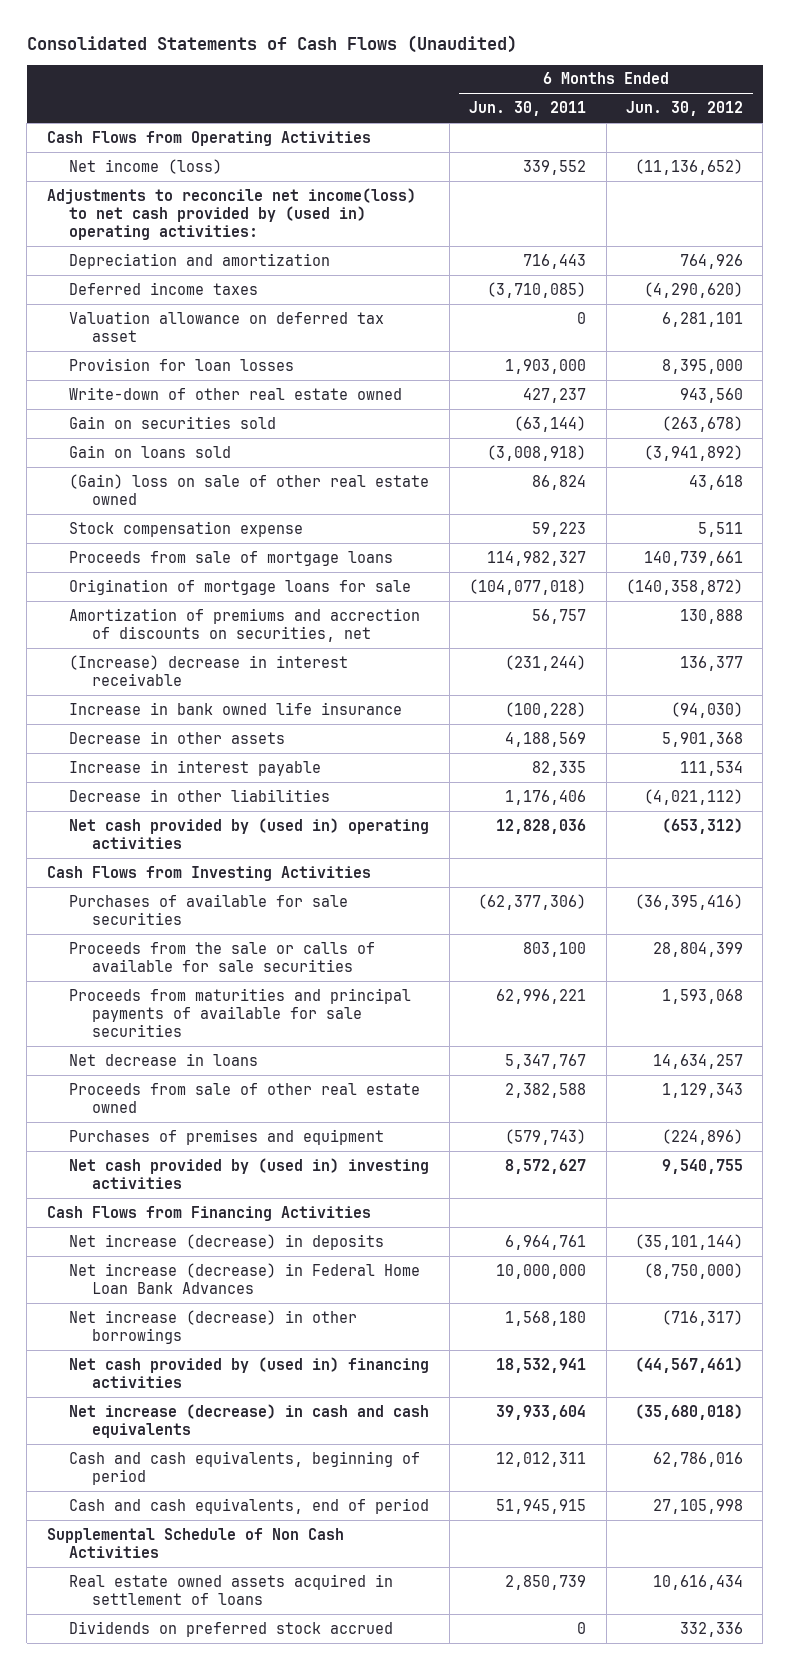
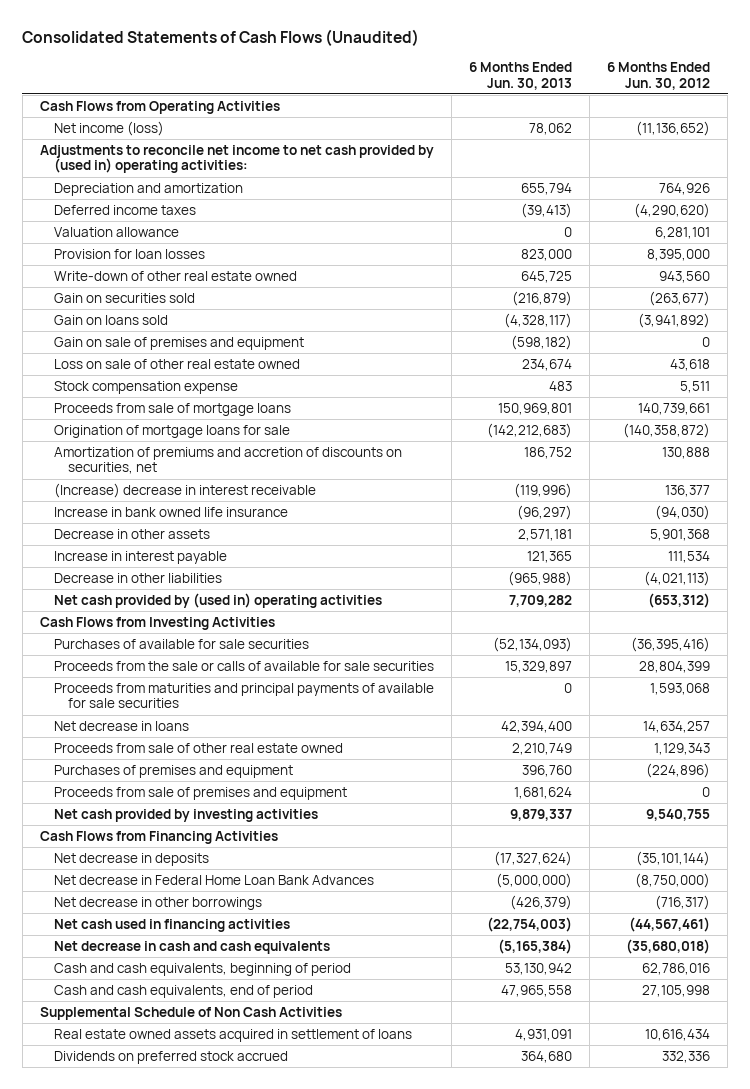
- | 6 Months Ended Jun. 30, 2011 | 6 Months Ended Jun. 30, 2012
+ | 6 Months Ended Jun. 30, 2013 | 6 Months Ended Jun. 30, 2012
- Adjustments to reconcile net income(loss) to net cash provided by (used in) operating activities:
+ Adjustments to reconcile net income to net cash provided by (used in) operating activities:
- Valuation allowance on deferred tax asset | 0 | 6,281,101
+ Valuation allowance | 0 | 6,281,101
- Gain on securities sold | (63,144) | (263,678)
+ Gain on securities sold | (216,879) | (263,677)
- (Gain) loss on sale of other real estate owned | 86,824 | 43,618
+ Gain on sale of premises and equipment | (598,182) | 0
+ Loss on sale of other real estate owned | 234,674 | 43,618
- Amortization of premiums and accrection of discounts on securities, net | 56,757 | 130,888
+ Amortization of premiums and accretion of discounts on securities, net | 186,752 | 130,888
- Decrease in other liabilities | 1,176,406 | (4,021,112)
+ Decrease in other liabilities | (965,988) | (4,021,113)
- Net cash provided by (used in) investing activities | 8,572,627 | 9,540,755
+ Proceeds from sale of premises and equipment | 1,681,624 | 0
+ Net cash provided by investing activities | 9,879,337 | 9,540,755
- Net increase (decrease) in deposits | 6,964,761 | (35,101,144)
- Net increase (decrease) in Federal Home Loan Bank Advances | 10,000,000 | (8,750,000)
- Net increase (decrease) in other borrowings | 1,568,180 | (716,317)
- Net cash provided by (used in) financing activities | 18,532,941 | (44,567,461)
- Net increase (decrease) in cash and cash equivalents | 39,933,604 | (35,680,018)
+ Net decrease in deposits | (17,327,624) | (35,101,144)
+ Net decrease in Federal Home Loan Bank Advances | (5,000,000) | (8,750,000)
+ Net decrease in other borrowings | (426,379) | (716,317)
+ Net cash used in financing activities | (22,754,003) | (44,567,461)
+ Net decrease in cash and cash equivalents | (5,165,384) | (35,680,018)

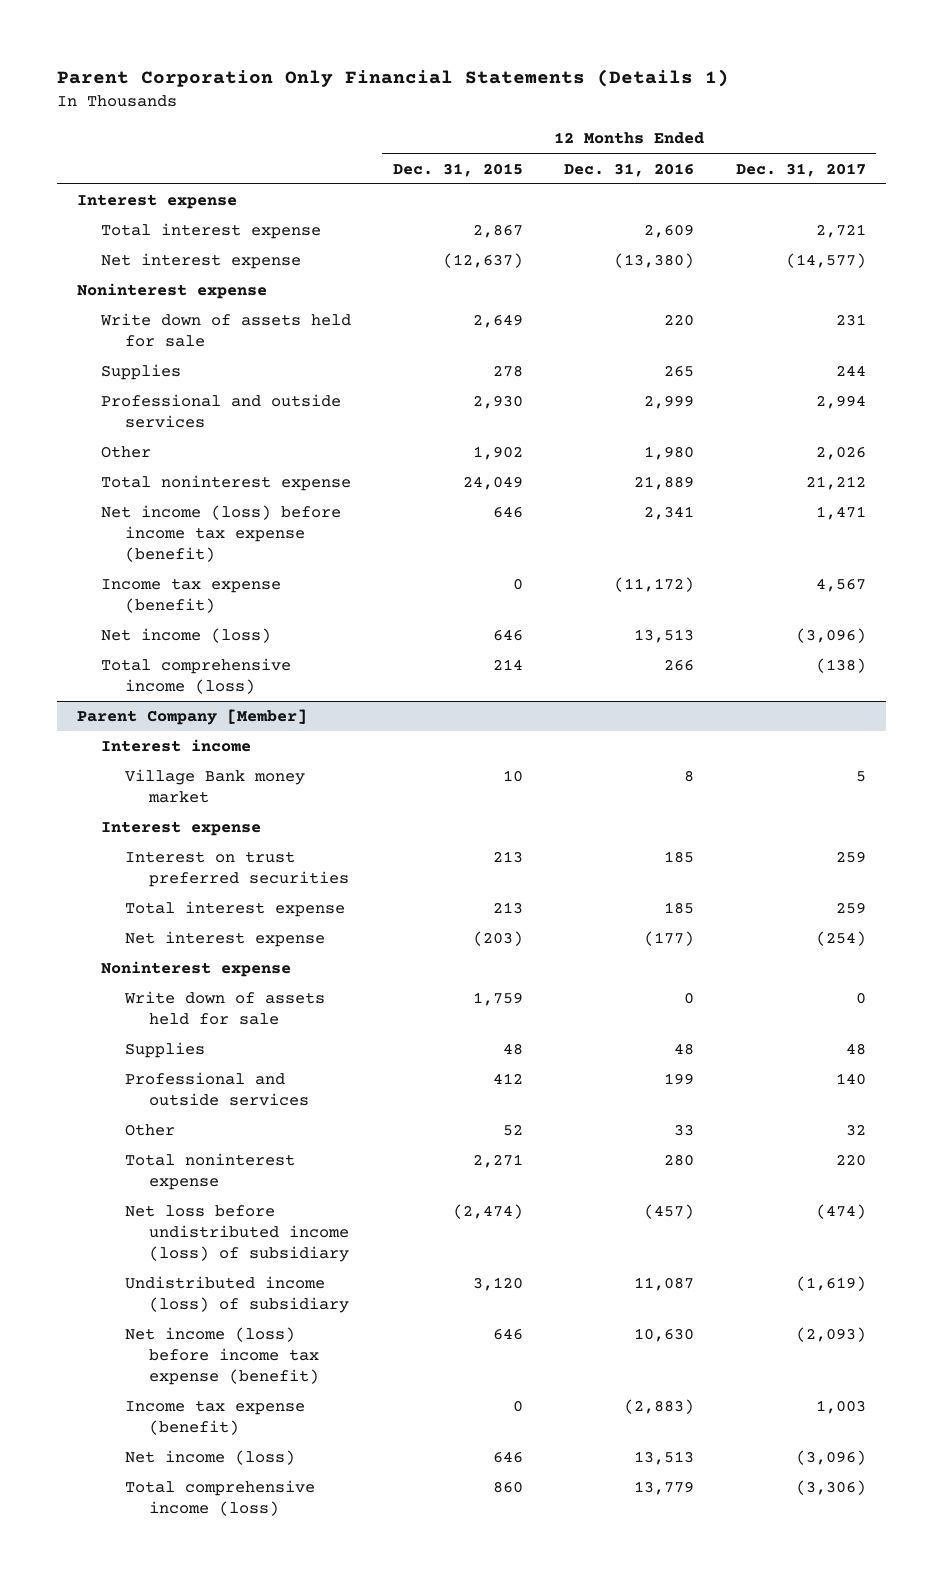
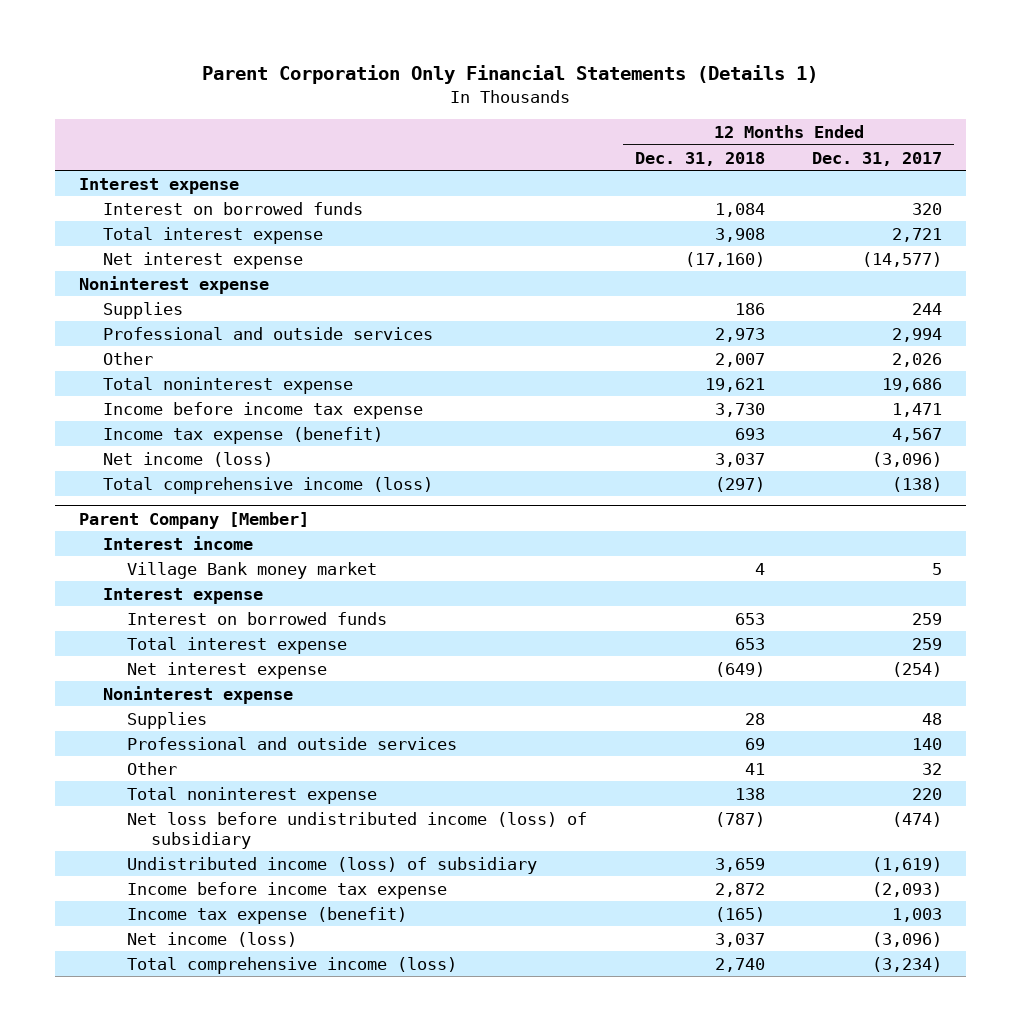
- | 12 Months Ended Dec. 31, 2015 | 12 Months Ended Dec. 31, 2016 | 12 Months Ended Dec. 31, 2017
+ | 12 Months Ended Dec. 31, 2018 | 12 Months Ended Dec. 31, 2017
+ Interest on borrowed funds | 1,084 | 320
- Write down of assets held for sale | 2,649 | 220 | 231
- Total noninterest expense | 24,049 | 21,889 | 21,212
- Net income (loss) before income tax expense (benefit) | 646 | 2,341 | 1,471
+ Total noninterest expense | 19,621 | 19,686
+ Income before income tax expense | 3,730 | 1,471
@ Parent Company [Member]
- Interest on trust preferred securities | 213 | 185 | 259
+ Interest on borrowed funds | 653 | 259
- Write down of assets held for sale | 1,759 | 0 | 0
- Net income (loss) before income tax expense (benefit) | 646 | 10,630 | (2,093)
+ Income before income tax expense | 2,872 | (2,093)
- Total comprehensive income (loss) | 860 | 13,779 | (3,306)
+ Total comprehensive income (loss) | 2,740 | (3,234)

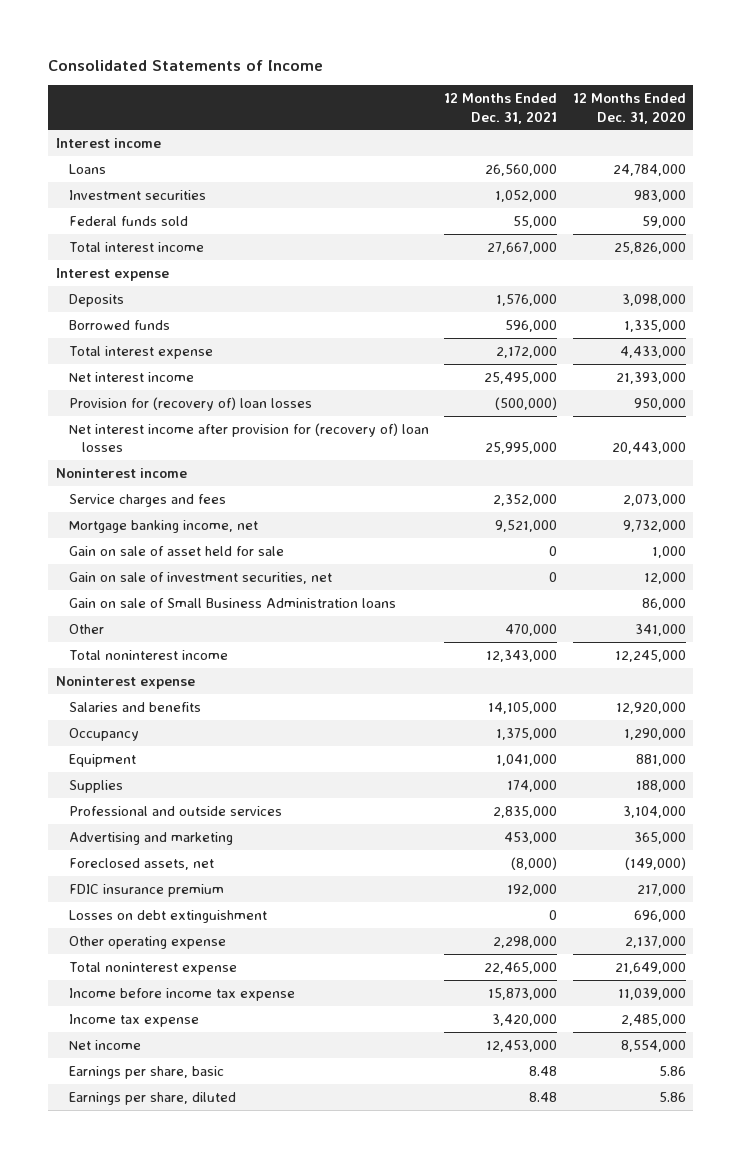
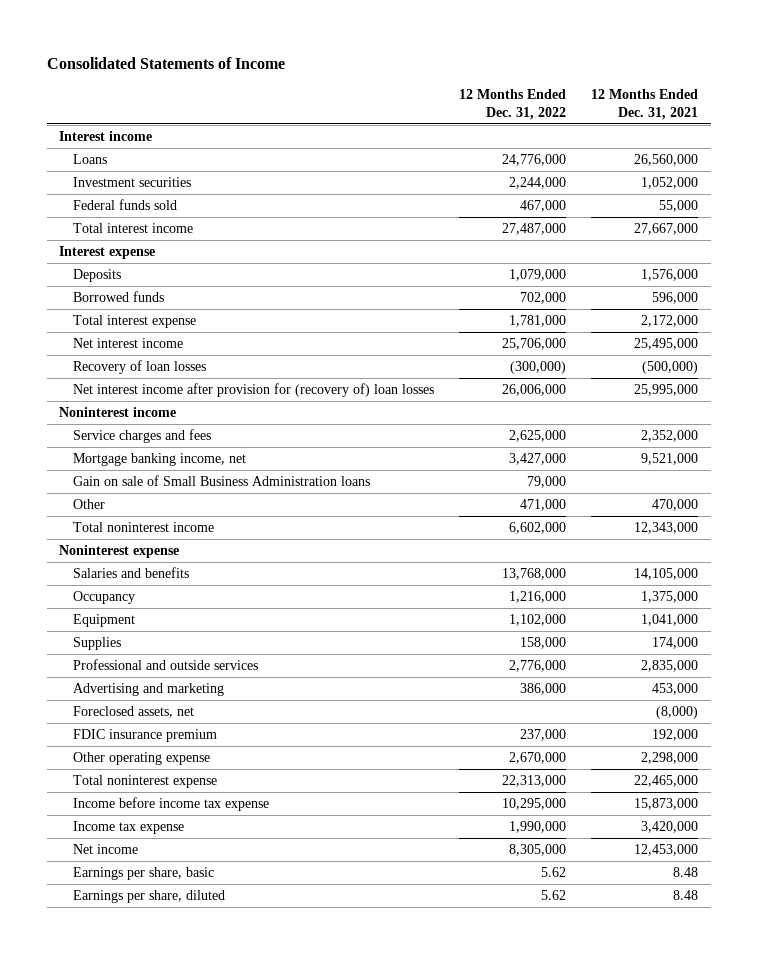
- | 12 Months Ended Dec. 31, 2021 | 12 Months Ended Dec. 31, 2020
+ | 12 Months Ended Dec. 31, 2022 | 12 Months Ended Dec. 31, 2021
- Provision for (recovery of) loan losses | (500,000) | 950,000
+ Recovery of loan losses | (300,000) | (500,000)
- Gain on sale of asset held for sale | 0 | 1,000
- Gain on sale of investment securities, net | 0 | 12,000
- Losses on debt extinguishment | 0 | 696,000

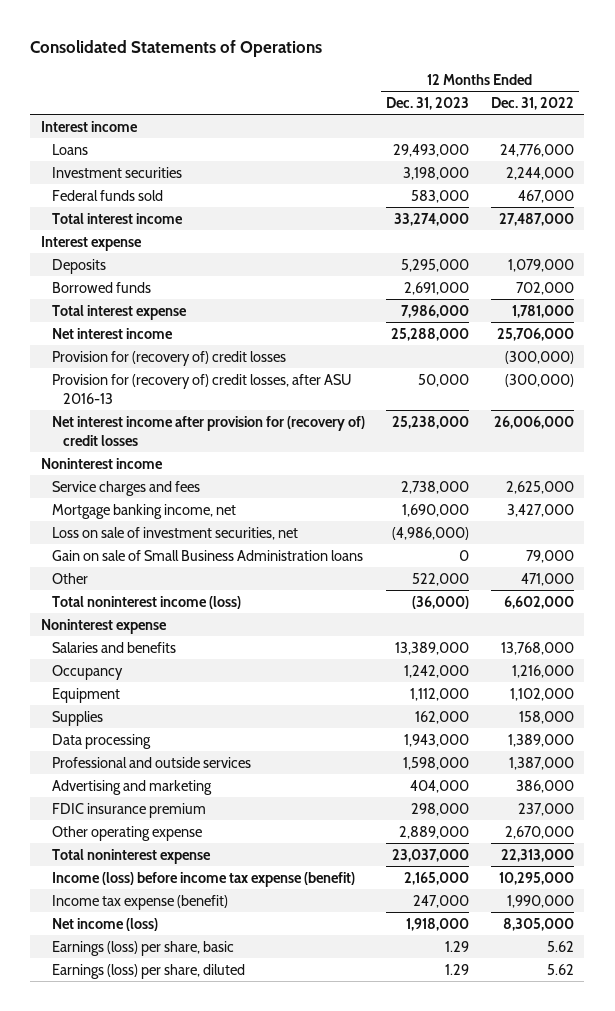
- Consolidated Statements of Income
+ Consolidated Statements of Operations
- | 12 Months Ended Dec. 31, 2022 | 12 Months Ended Dec. 31, 2021
+ | 12 Months Ended Dec. 31, 2023 | 12 Months Ended Dec. 31, 2022
- Recovery of loan losses | (300,000) | (500,000)
- Net interest income after provision for (recovery of) loan losses | 26,006,000 | 25,995,000
+ Provision for (recovery of) credit losses | | (300,000)
+ Provision for (recovery of) credit losses, after ASU 2016-13 | 50,000 | (300,000)
+ Net interest income after provision for (recovery of) credit losses | 25,238,000 | 26,006,000
+ Loss on sale of investment securities, net | (4,986,000) |
- Total noninterest income | 6,602,000 | 12,343,000
+ Total noninterest income (loss) | (36,000) | 6,602,000
- Professional and outside services | 2,776,000 | 2,835,000
+ Data processing | 1,943,000 | 1,389,000
+ Professional and outside services | 1,598,000 | 1,387,000
- Foreclosed assets, net | | (8,000)
- Income before income tax expense | 10,295,000 | 15,873,000
- Income tax expense | 1,990,000 | 3,420,000
- Net income | 8,305,000 | 12,453,000
- Earnings per share, basic | 5.62 | 8.48
- Earnings per share, diluted | 5.62 | 8.48
+ Income (loss) before income tax expense (benefit) | 2,165,000 | 10,295,000
+ Income tax expense (benefit) | 247,000 | 1,990,000
+ Net income (loss) | 1,918,000 | 8,305,000
+ Earnings (loss) per share, basic | 1.29 | 5.62
+ Earnings (loss) per share, diluted | 1.29 | 5.62

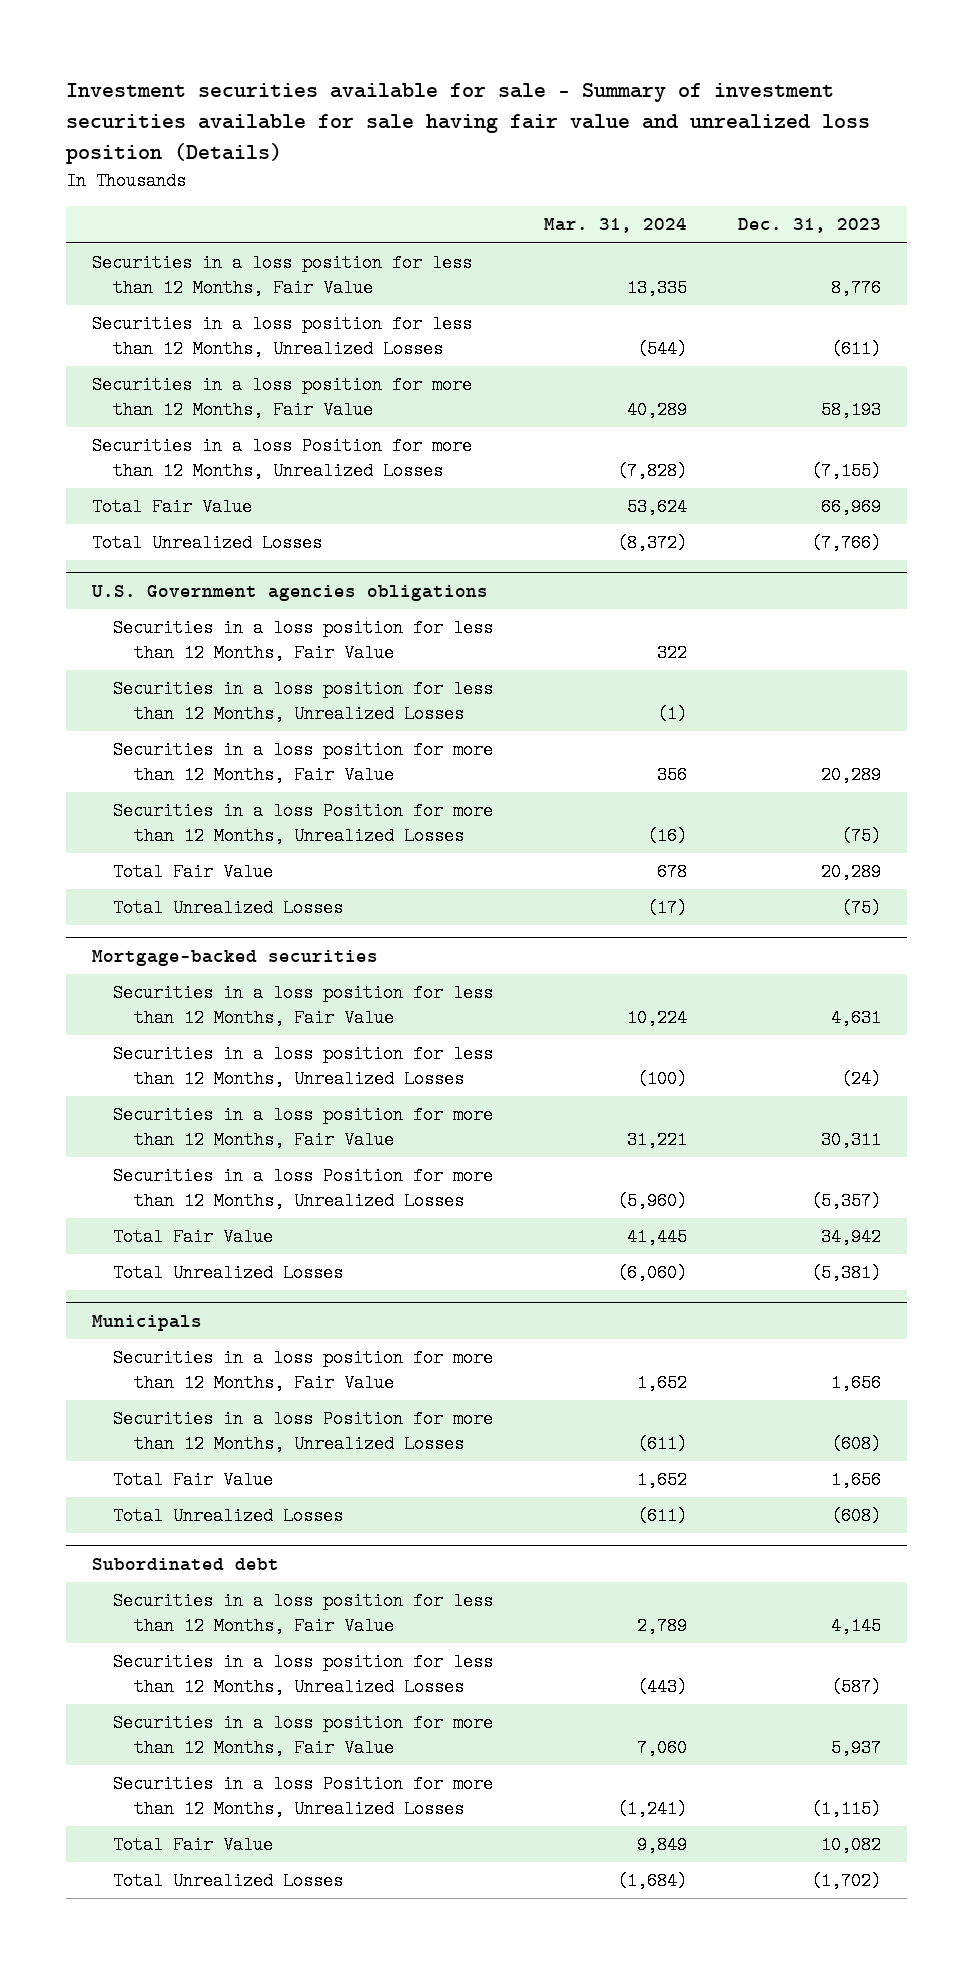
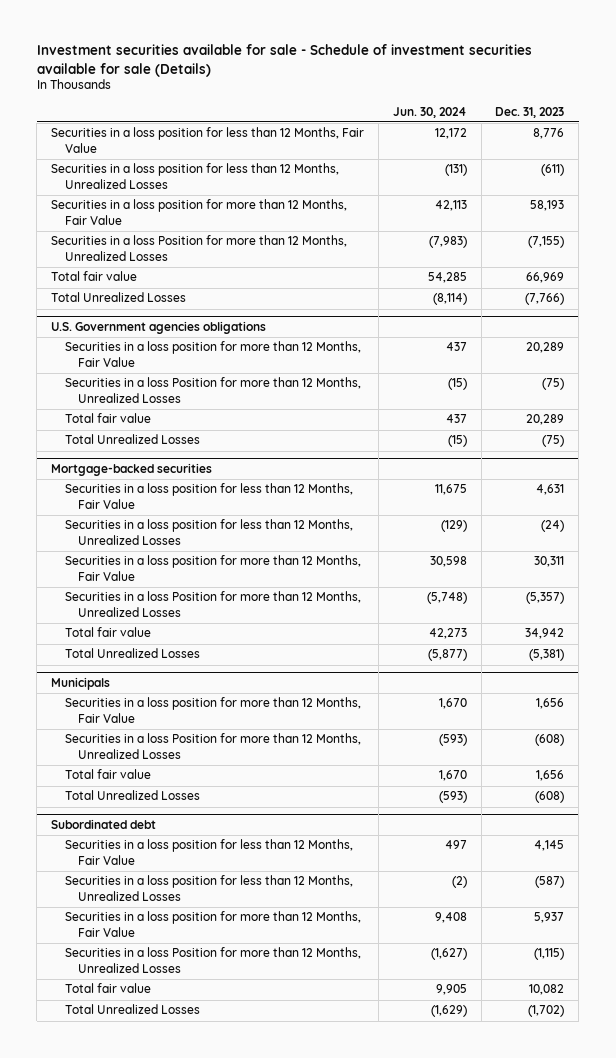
- Investment securities available for sale - Summary of investment securities available for sale having fair value and unrealized loss position (Details)
+ Investment securities available for sale - Schedule of investment securities available for sale (Details)
- | Mar. 31, 2024 | Dec. 31, 2023
+ | Jun. 30, 2024 | Dec. 31, 2023
- Total Fair Value | 53,624 | 66,969
+ Total fair value | 54,285 | 66,969
@ U.S. Government agencies obligations
- Securities in a loss position for less than 12 Months, Fair Value | 322 |
- Securities in a loss position for less than 12 Months, Unrealized Losses | (1) |
- Total Fair Value | 678 | 20,289
+ Total fair value | 437 | 20,289
@ Mortgage-backed securities
- Total Fair Value | 41,445 | 34,942
+ Total fair value | 42,273 | 34,942
@ Municipals
- Total Fair Value | 1,652 | 1,656
+ Total fair value | 1,670 | 1,656
@ Subordinated debt
- Total Fair Value | 9,849 | 10,082
+ Total fair value | 9,905 | 10,082

